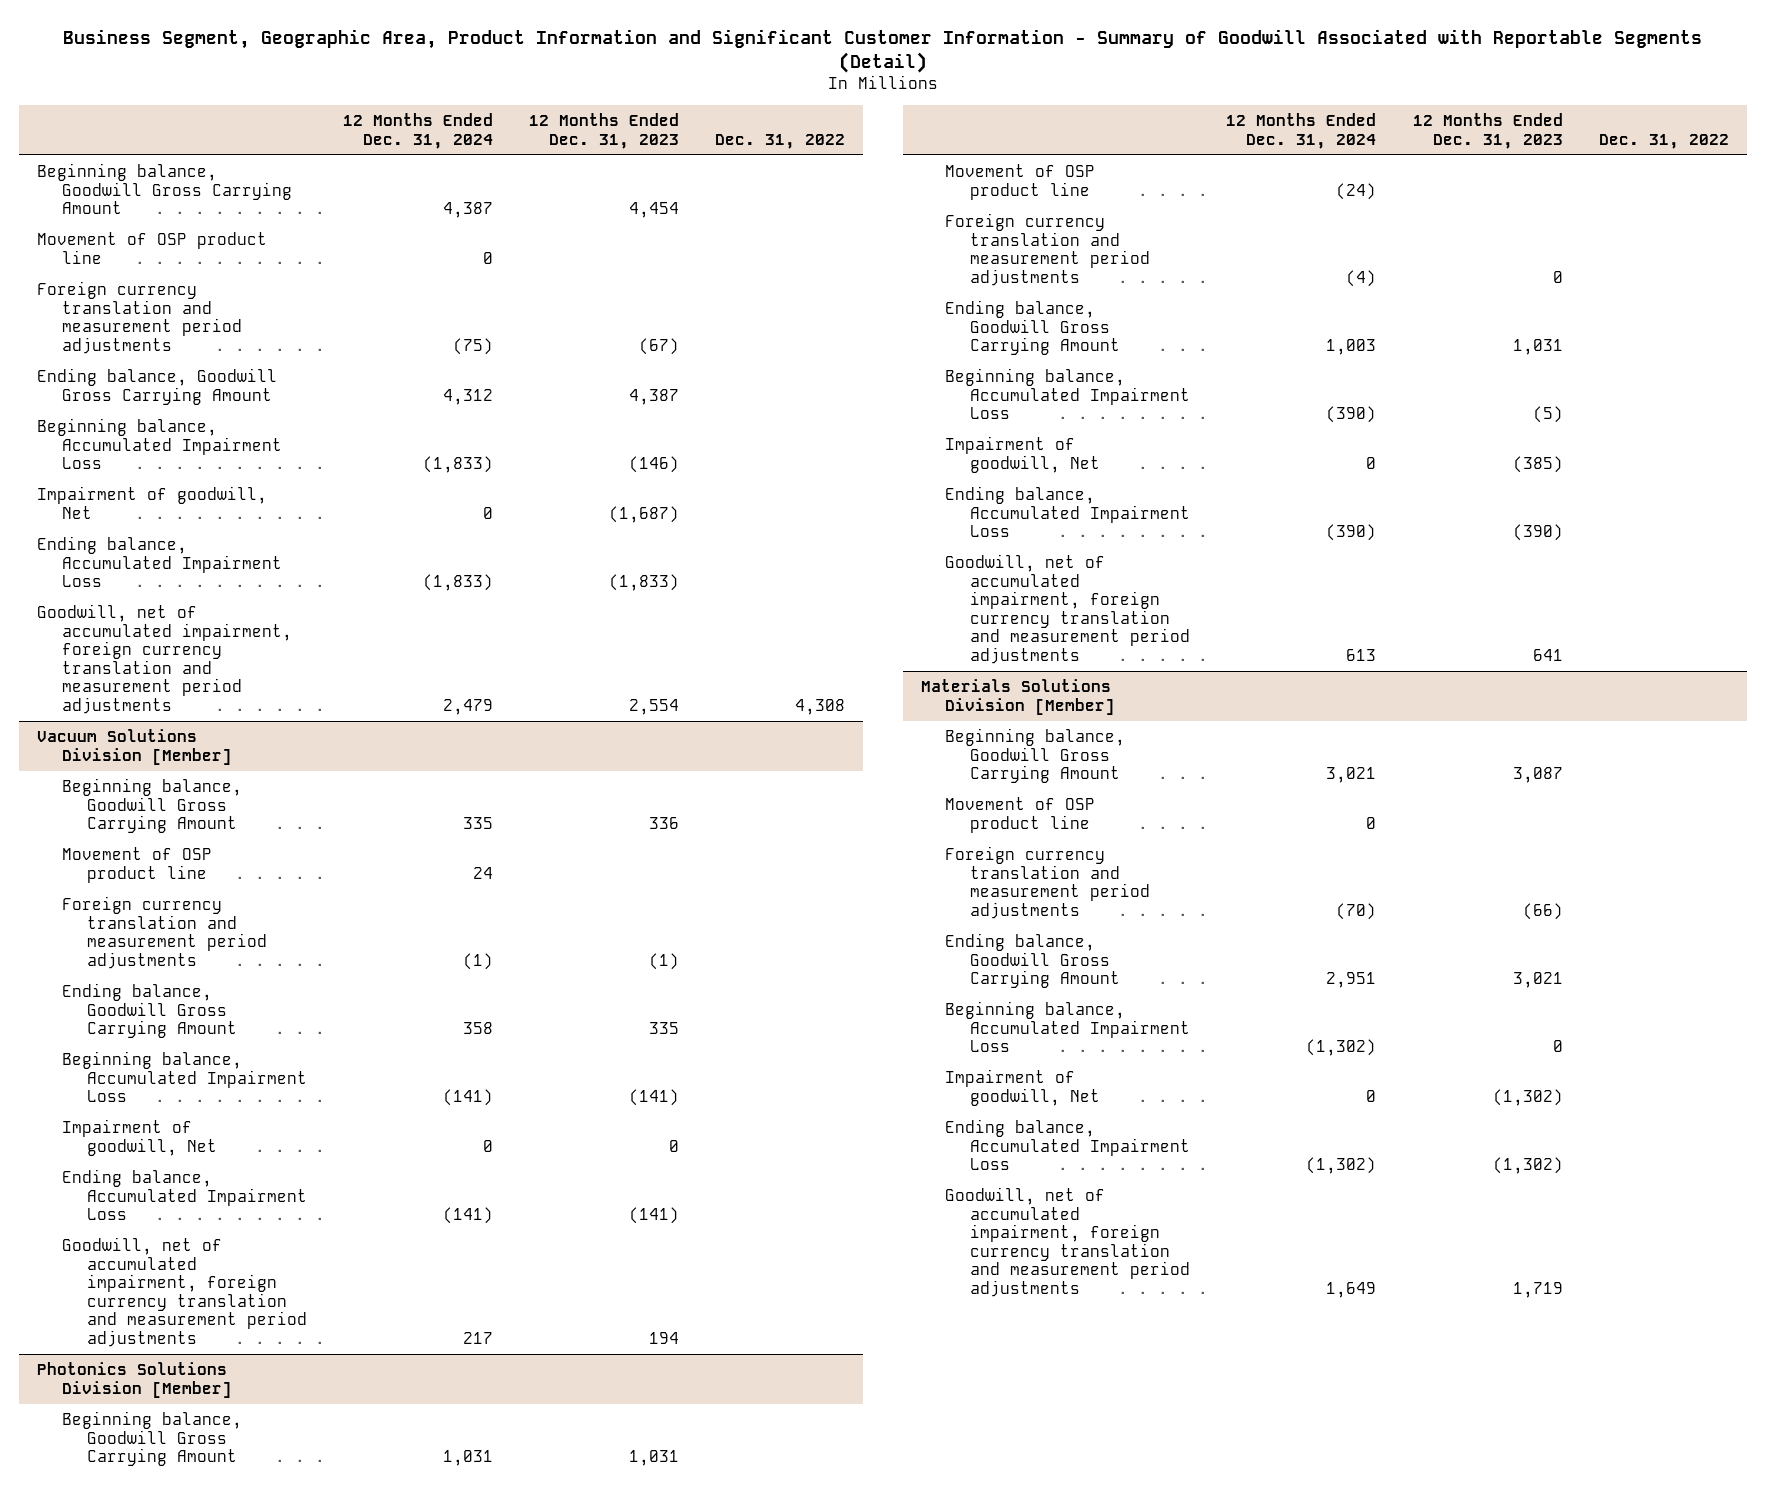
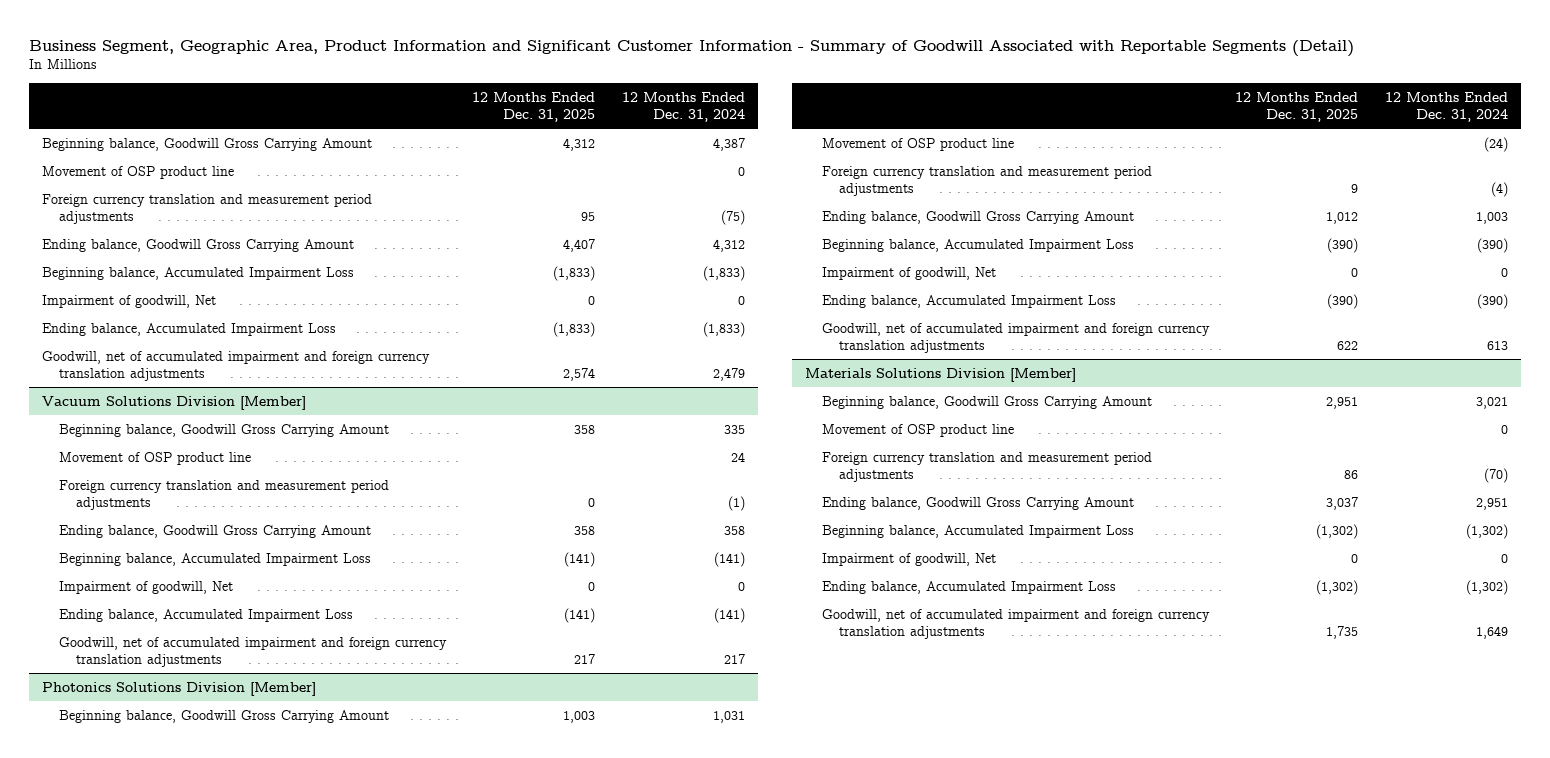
- | 12 Months Ended Dec. 31, 2024 | 12 Months Ended Dec. 31, 2023 | Dec. 31, 2022
+ | 12 Months Ended Dec. 31, 2025 | 12 Months Ended Dec. 31, 2024
- Goodwill, net of accumulated impairment, foreign currency translation and measurement period adjustments | 2,479 | 2,554 | 4,308
+ Goodwill, net of accumulated impairment and foreign currency translation adjustments | 2,574 | 2,479
@ Vacuum Solutions Division [Member]
- Goodwill, net of accumulated impairment, foreign currency translation and measurement period adjustments | 217 | 194 |
+ Goodwill, net of accumulated impairment and foreign currency translation adjustments | 217 | 217
@ Photonics Solutions Division [Member]
- Goodwill, net of accumulated impairment, foreign currency translation and measurement period adjustments | 613 | 641 |
+ Goodwill, net of accumulated impairment and foreign currency translation adjustments | 622 | 613
@ Materials Solutions Division [Member]
- Goodwill, net of accumulated impairment, foreign currency translation and measurement period adjustments | 1,649 | 1,719 |
+ Goodwill, net of accumulated impairment and foreign currency translation adjustments | 1,735 | 1,649

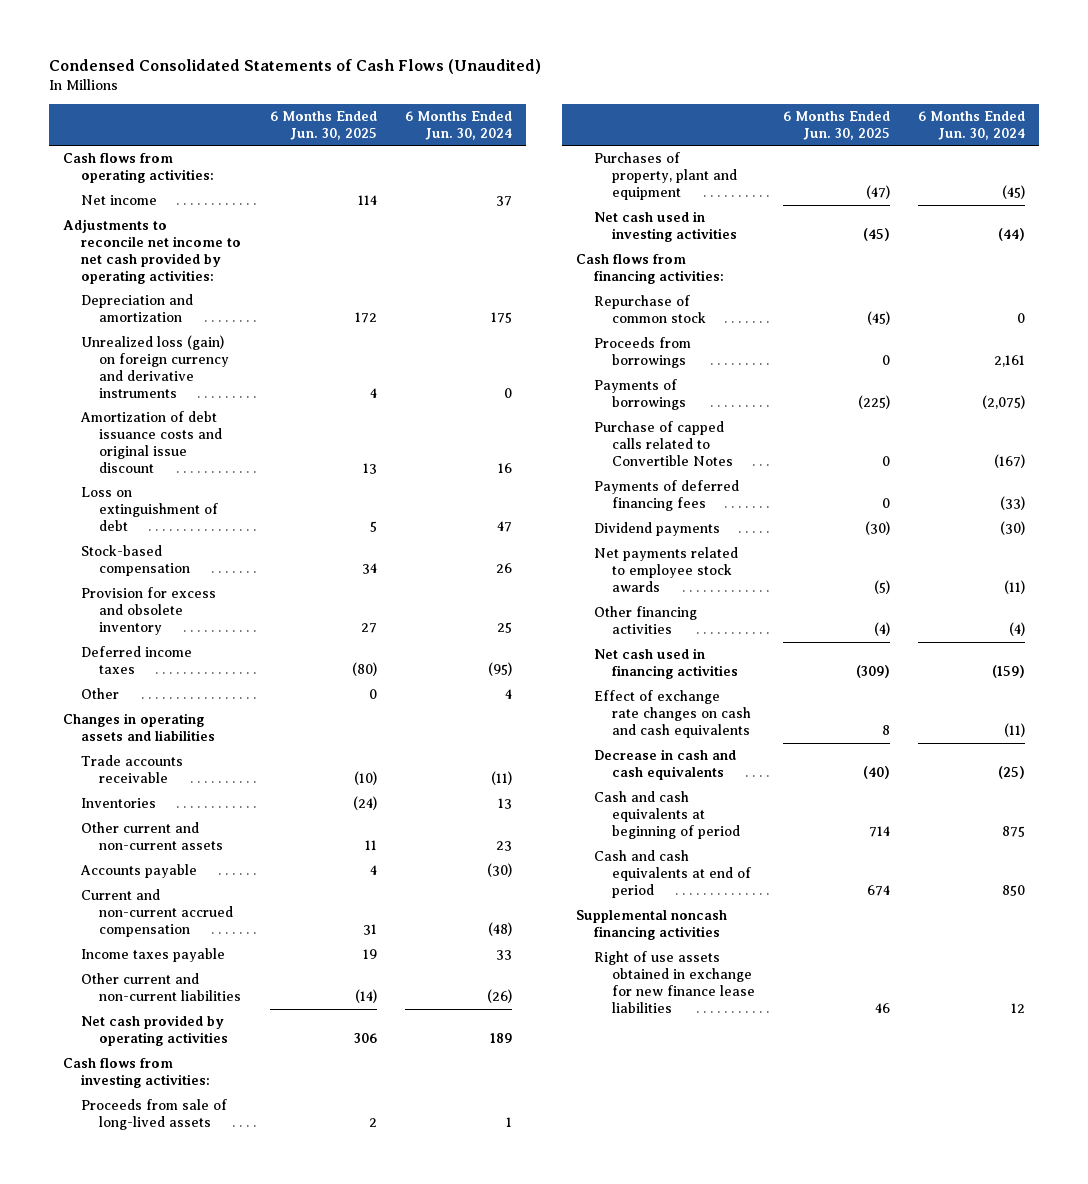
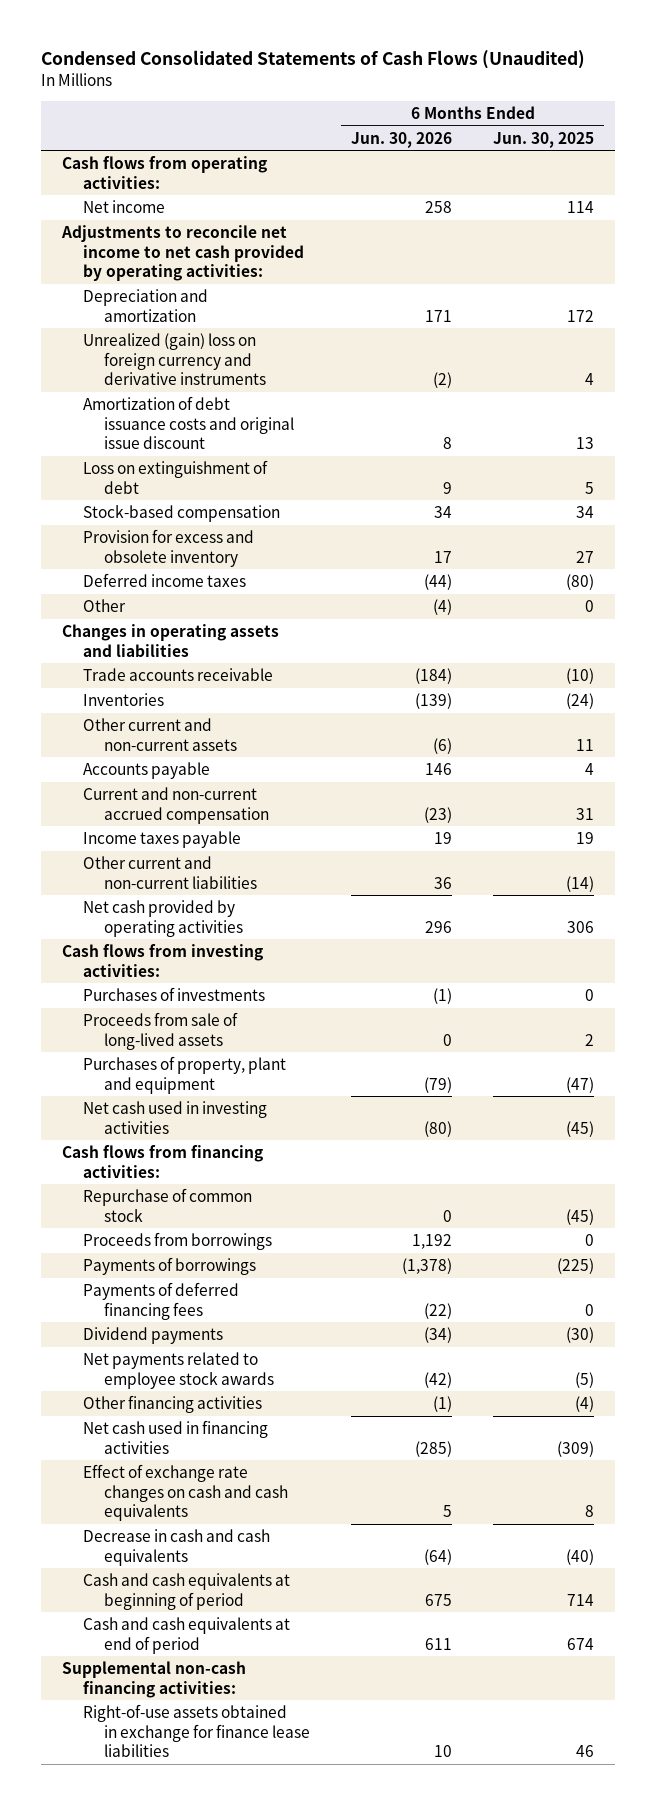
- | 6 Months Ended Jun. 30, 2025 | 6 Months Ended Jun. 30, 2024
+ | 6 Months Ended Jun. 30, 2026 | 6 Months Ended Jun. 30, 2025
- Unrealized loss (gain) on foreign currency and derivative instruments | 4 | 0
+ Unrealized (gain) loss on foreign currency and derivative instruments | (2) | 4
+ Purchases of investments | (1) | 0
- Purchase of capped calls related to Convertible Notes | 0 | (167)
- Supplemental noncash financing activities
- Right of use assets obtained in exchange for new finance lease liabilities | 46 | 12
+ Supplemental non-cash financing activities:
+ Right-of-use assets obtained in exchange for finance lease liabilities | 10 | 46

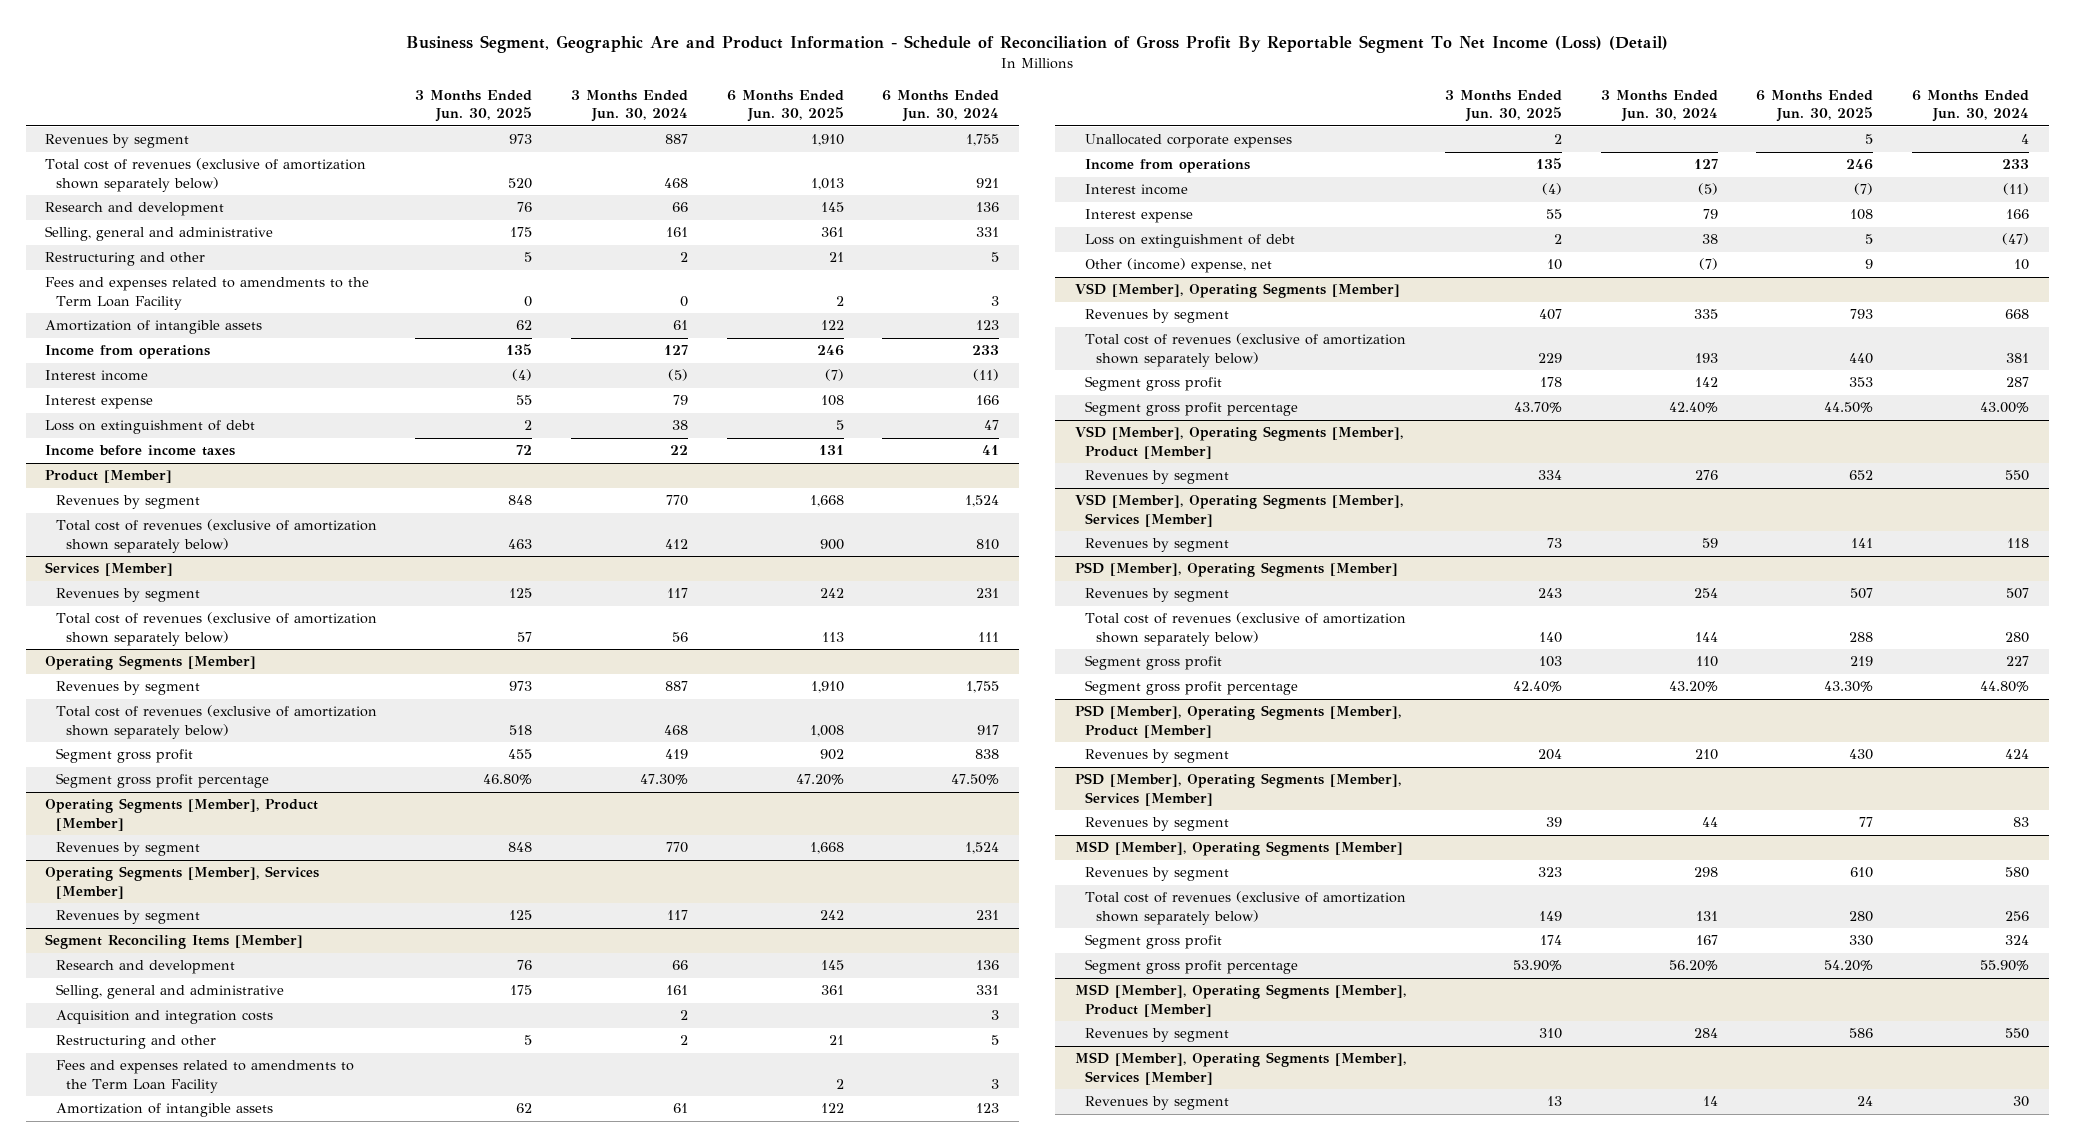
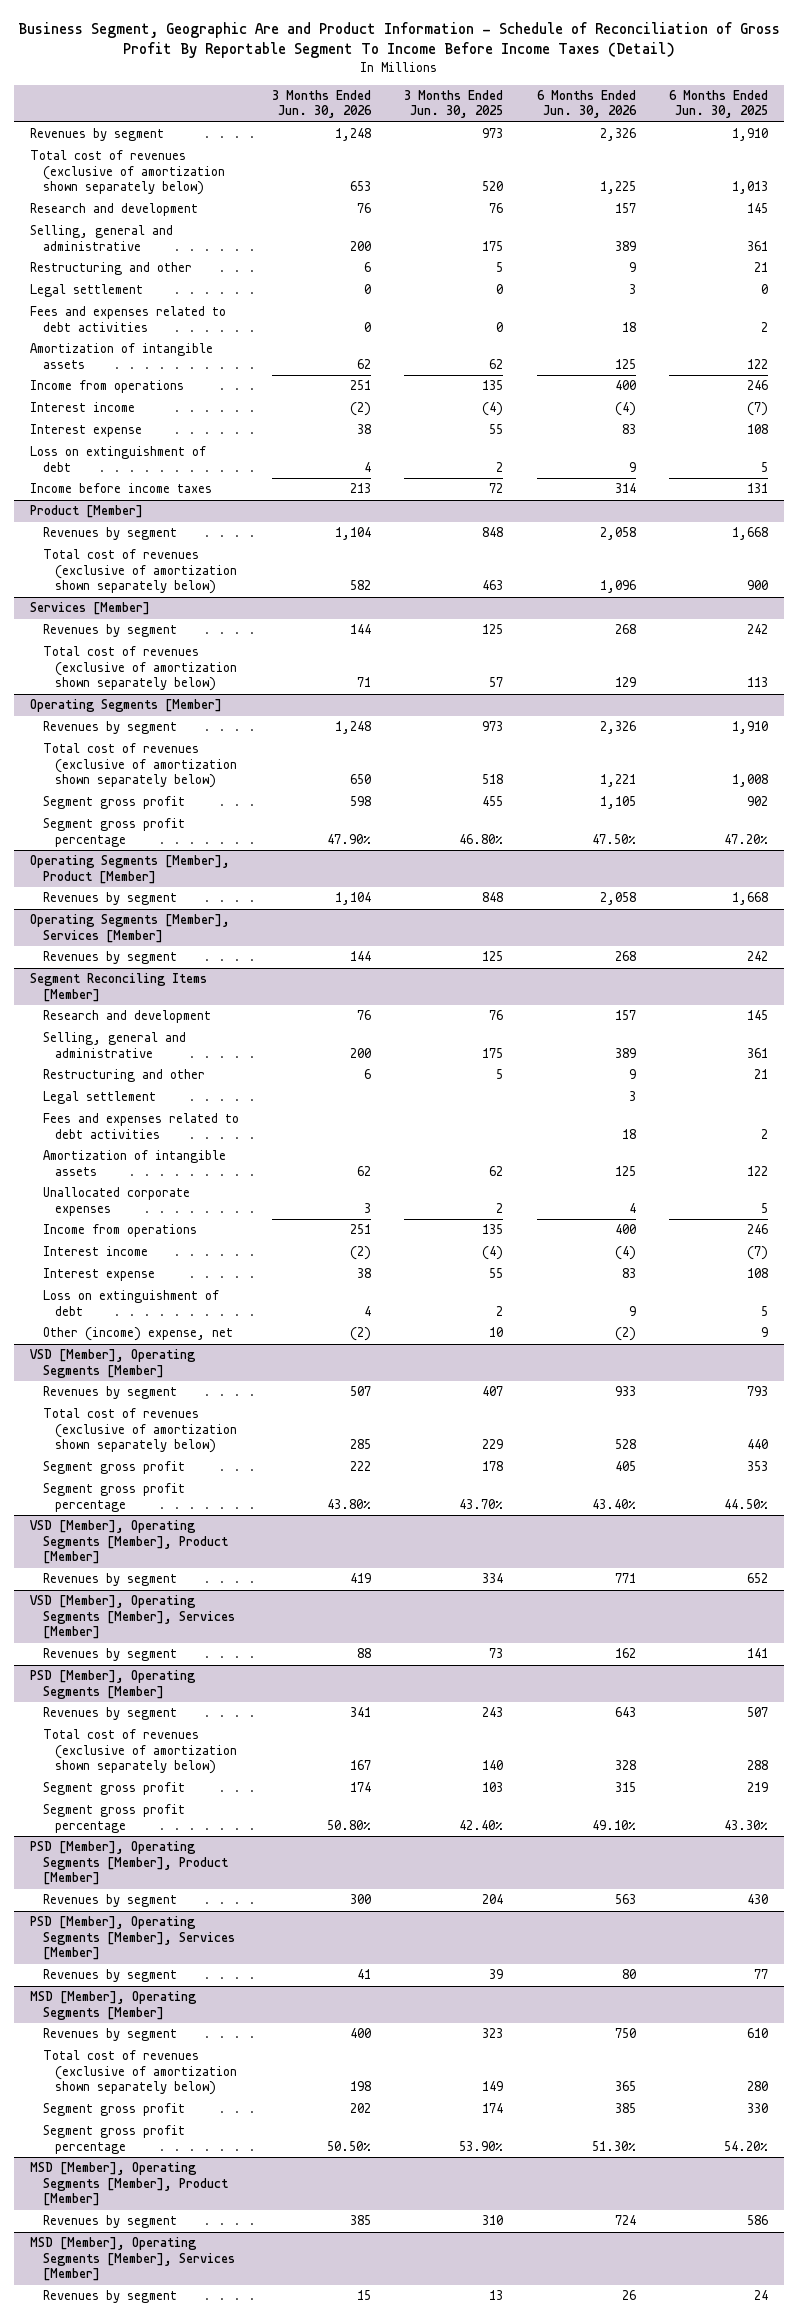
- Business Segment, Geographic Are and Product Information - Schedule of Reconciliation of Gross Profit By Reportable Segment To Net Income (Loss) (Detail)
+ Business Segment, Geographic Are and Product Information - Schedule of Reconciliation of Gross Profit By Reportable Segment To Income Before Income Taxes (Detail)
- | 3 Months Ended Jun. 30, 2025 | 3 Months Ended Jun. 30, 2024 | 6 Months Ended Jun. 30, 2025 | 6 Months Ended Jun. 30, 2024
+ | 3 Months Ended Jun. 30, 2026 | 3 Months Ended Jun. 30, 2025 | 6 Months Ended Jun. 30, 2026 | 6 Months Ended Jun. 30, 2025
- Fees and expenses related to amendments to the Term Loan Facility | 0 | 0 | 2 | 3
+ Legal settlement | 0 | 0 | 3 | 0
+ Fees and expenses related to debt activities | 0 | 0 | 18 | 2
@ Segment Reconciling Items [Member]
- Acquisition and integration costs | | 2 | | 3
- Fees and expenses related to amendments to the Term Loan Facility | | | 2 | 3
+ Legal settlement | | | 3 |
+ Fees and expenses related to debt activities | | | 18 | 2

